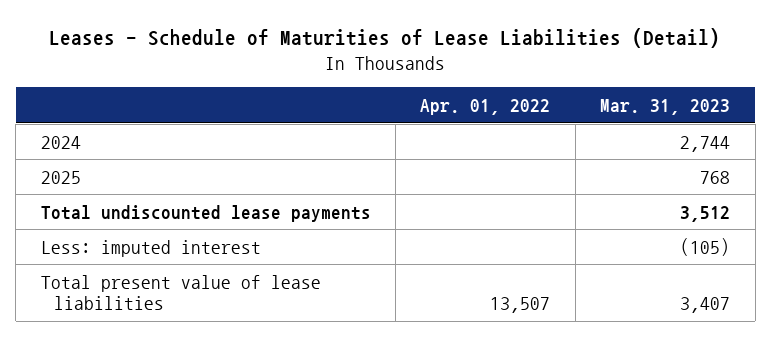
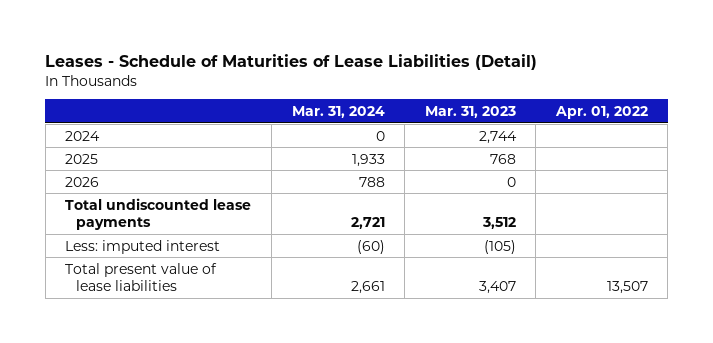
- | Apr. 01, 2022 | Mar. 31, 2023
+ | Mar. 31, 2024 | Mar. 31, 2023 | Apr. 01, 2022
+ 2026 | 788 | 0 |

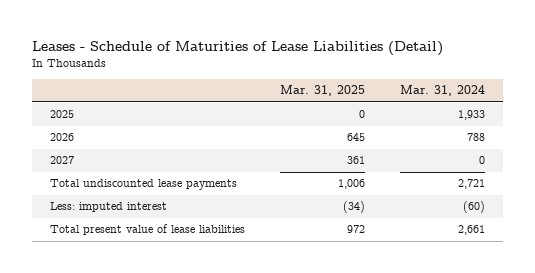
- | Mar. 31, 2024 | Mar. 31, 2023 | Apr. 01, 2022
+ | Mar. 31, 2025 | Mar. 31, 2024
- 2024 | 0 | 2,744 |
+ 2027 | 361 | 0

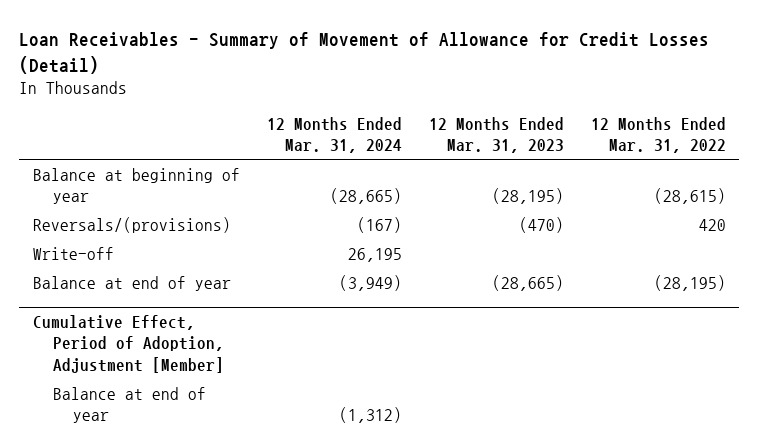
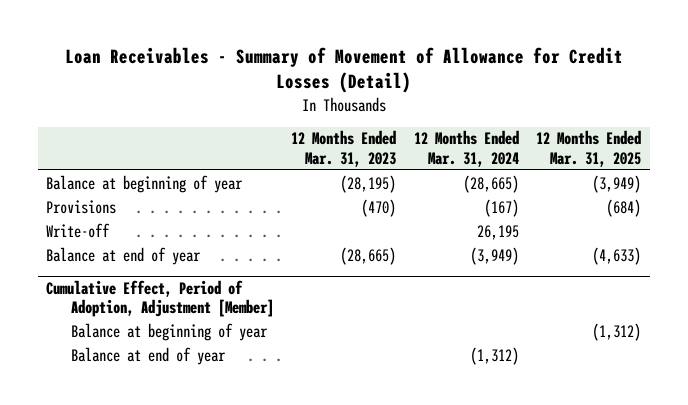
- | 12 Months Ended Mar. 31, 2024 | 12 Months Ended Mar. 31, 2023 | 12 Months Ended Mar. 31, 2022
+ | 12 Months Ended Mar. 31, 2023 | 12 Months Ended Mar. 31, 2024 | 12 Months Ended Mar. 31, 2025
- Reversals/(provisions) | (167) | (470) | 420
+ Provisions | (470) | (167) | (684)
@ Cumulative Effect, Period of Adoption, Adjustment [Member]
+ Balance at beginning of year | | | (1,312)

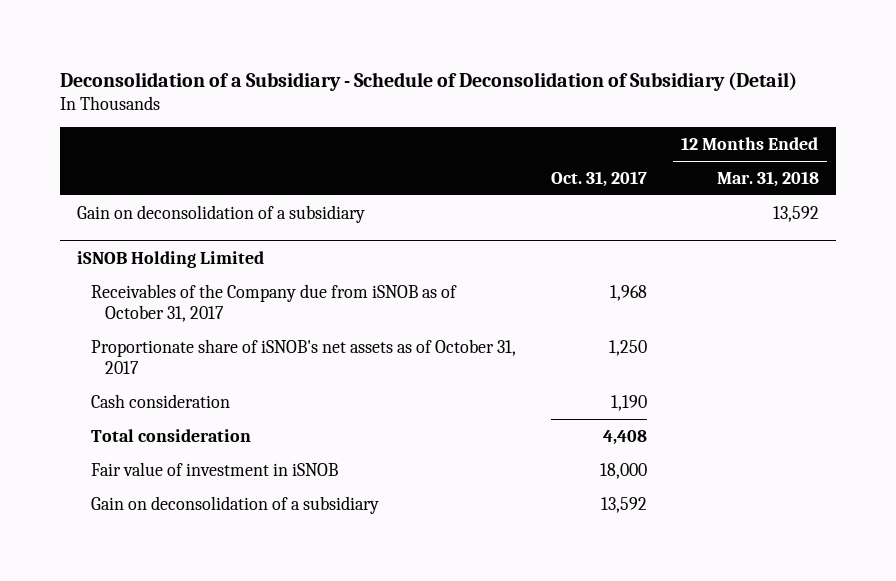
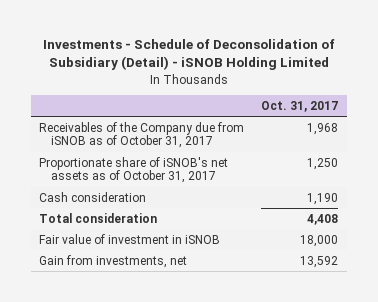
- Deconsolidation of a Subsidiary - Schedule of Deconsolidation of Subsidiary (Detail)
+ Investments - Schedule of Deconsolidation of Subsidiary (Detail) - iSNOB Holding Limited
- | Oct. 31, 2017 | 12 Months Ended Mar. 31, 2018
+ | Oct. 31, 2017
- Gain on deconsolidation of a subsidiary | | 13,592
- iSNOB Holding Limited
- Gain on deconsolidation of a subsidiary | 13,592 |
+ Gain from investments, net | 13,592

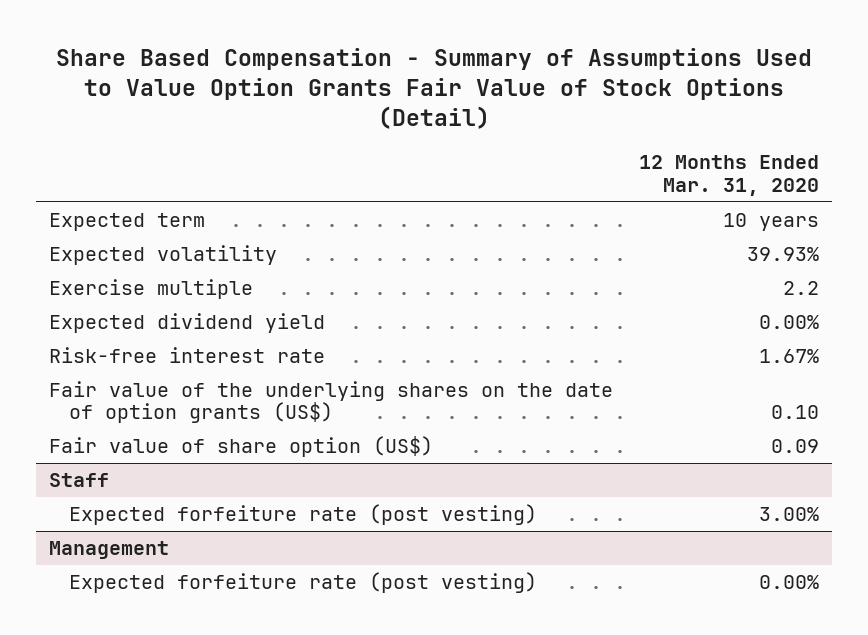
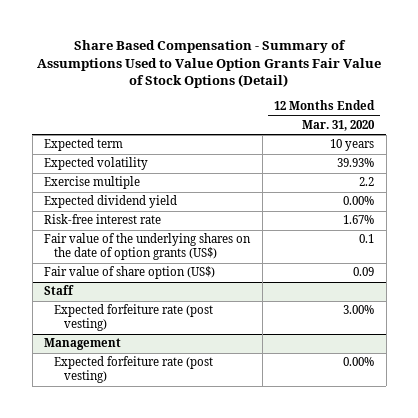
- Fair value of the underlying shares on the date of option grants (US$) | 0.10
+ Fair value of the underlying shares on the date of option grants (US$) | 0.1

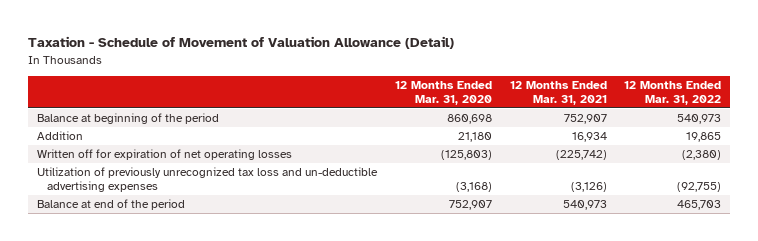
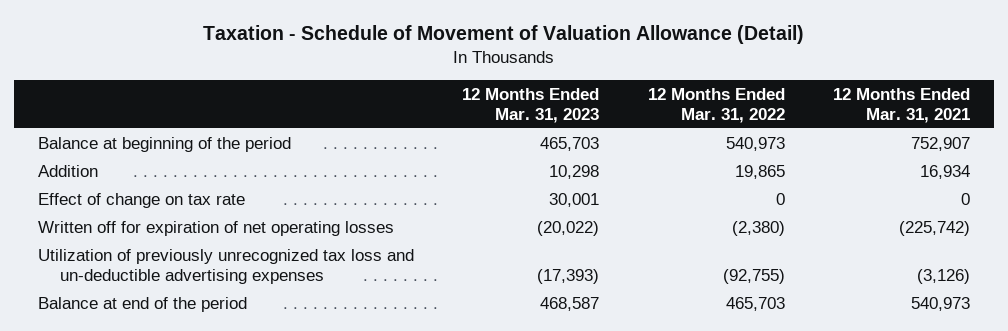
- | 12 Months Ended Mar. 31, 2020 | 12 Months Ended Mar. 31, 2021 | 12 Months Ended Mar. 31, 2022
+ | 12 Months Ended Mar. 31, 2023 | 12 Months Ended Mar. 31, 2022 | 12 Months Ended Mar. 31, 2021
+ Effect of change on tax rate | 30,001 | 0 | 0

